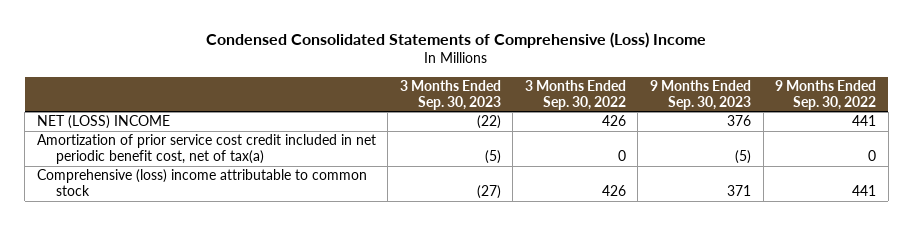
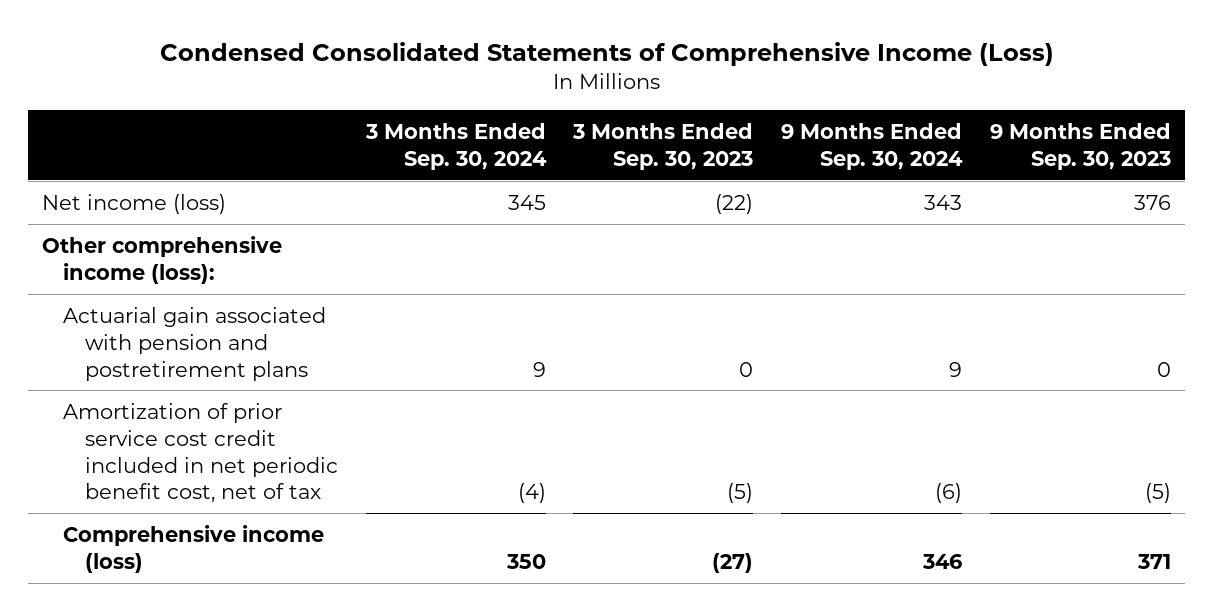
- Condensed Consolidated Statements of Comprehensive (Loss) Income
+ Condensed Consolidated Statements of Comprehensive Income (Loss)
- | 3 Months Ended Sep. 30, 2023 | 3 Months Ended Sep. 30, 2022 | 9 Months Ended Sep. 30, 2023 | 9 Months Ended Sep. 30, 2022
+ | 3 Months Ended Sep. 30, 2024 | 3 Months Ended Sep. 30, 2023 | 9 Months Ended Sep. 30, 2024 | 9 Months Ended Sep. 30, 2023
- NET (LOSS) INCOME | (22) | 426 | 376 | 441
- Amortization of prior service cost credit included in net periodic benefit cost, net of tax(a) | (5) | 0 | (5) | 0
- Comprehensive (loss) income attributable to common stock | (27) | 426 | 371 | 441
+ Net income (loss) | 345 | (22) | 343 | 376
+ Other comprehensive income (loss):
+ Actuarial gain associated with pension and postretirement plans | 9 | 0 | 9 | 0
+ Amortization of prior service cost credit included in net periodic benefit cost, net of tax | (4) | (5) | (6) | (5)
+ Comprehensive income (loss) | 350 | (27) | 346 | 371

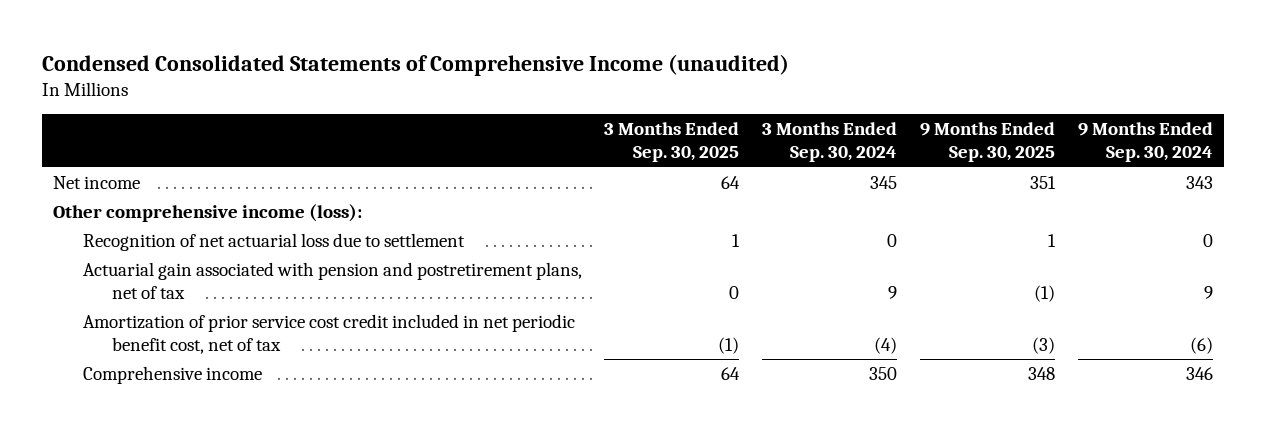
- Condensed Consolidated Statements of Comprehensive Income (Loss)
+ Condensed Consolidated Statements of Comprehensive Income (unaudited)
- | 3 Months Ended Sep. 30, 2024 | 3 Months Ended Sep. 30, 2023 | 9 Months Ended Sep. 30, 2024 | 9 Months Ended Sep. 30, 2023
+ | 3 Months Ended Sep. 30, 2025 | 3 Months Ended Sep. 30, 2024 | 9 Months Ended Sep. 30, 2025 | 9 Months Ended Sep. 30, 2024
- Net income (loss) | 345 | (22) | 343 | 376
+ Net income | 64 | 345 | 351 | 343
- Actuarial gain associated with pension and postretirement plans | 9 | 0 | 9 | 0
+ Recognition of net actuarial loss due to settlement | 1 | 0 | 1 | 0
+ Actuarial gain associated with pension and postretirement plans, net of tax | 0 | 9 | (1) | 9
- Comprehensive income (loss) | 350 | (27) | 346 | 371
+ Comprehensive income | 64 | 350 | 348 | 346

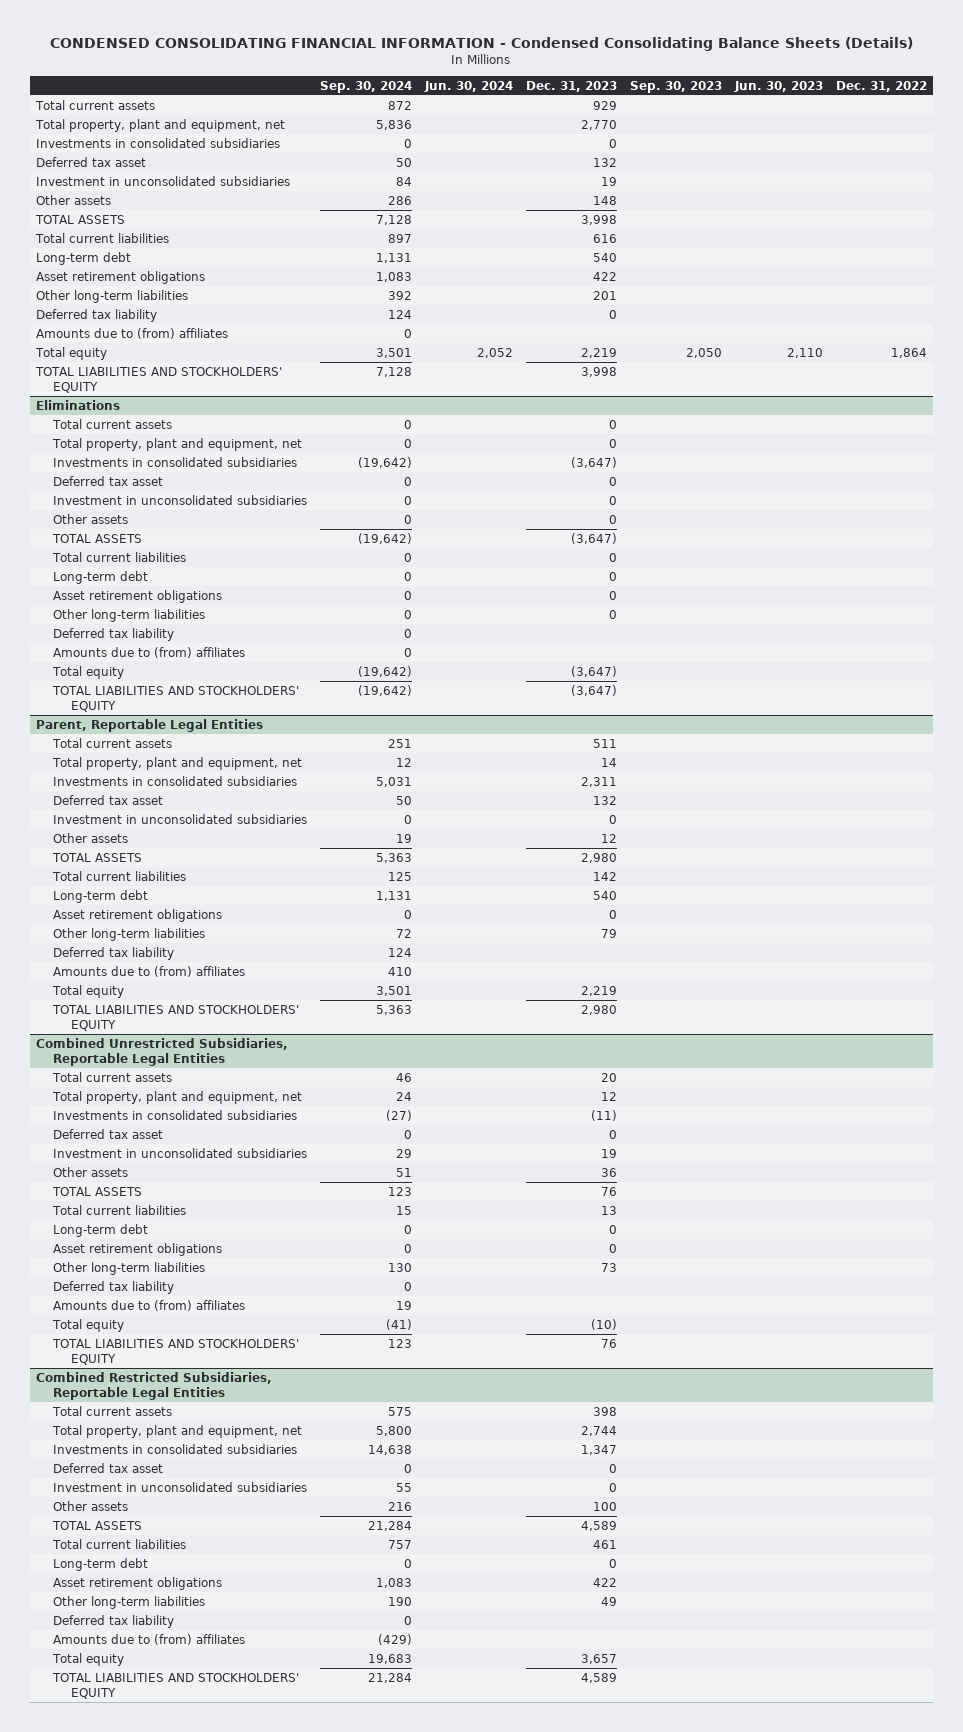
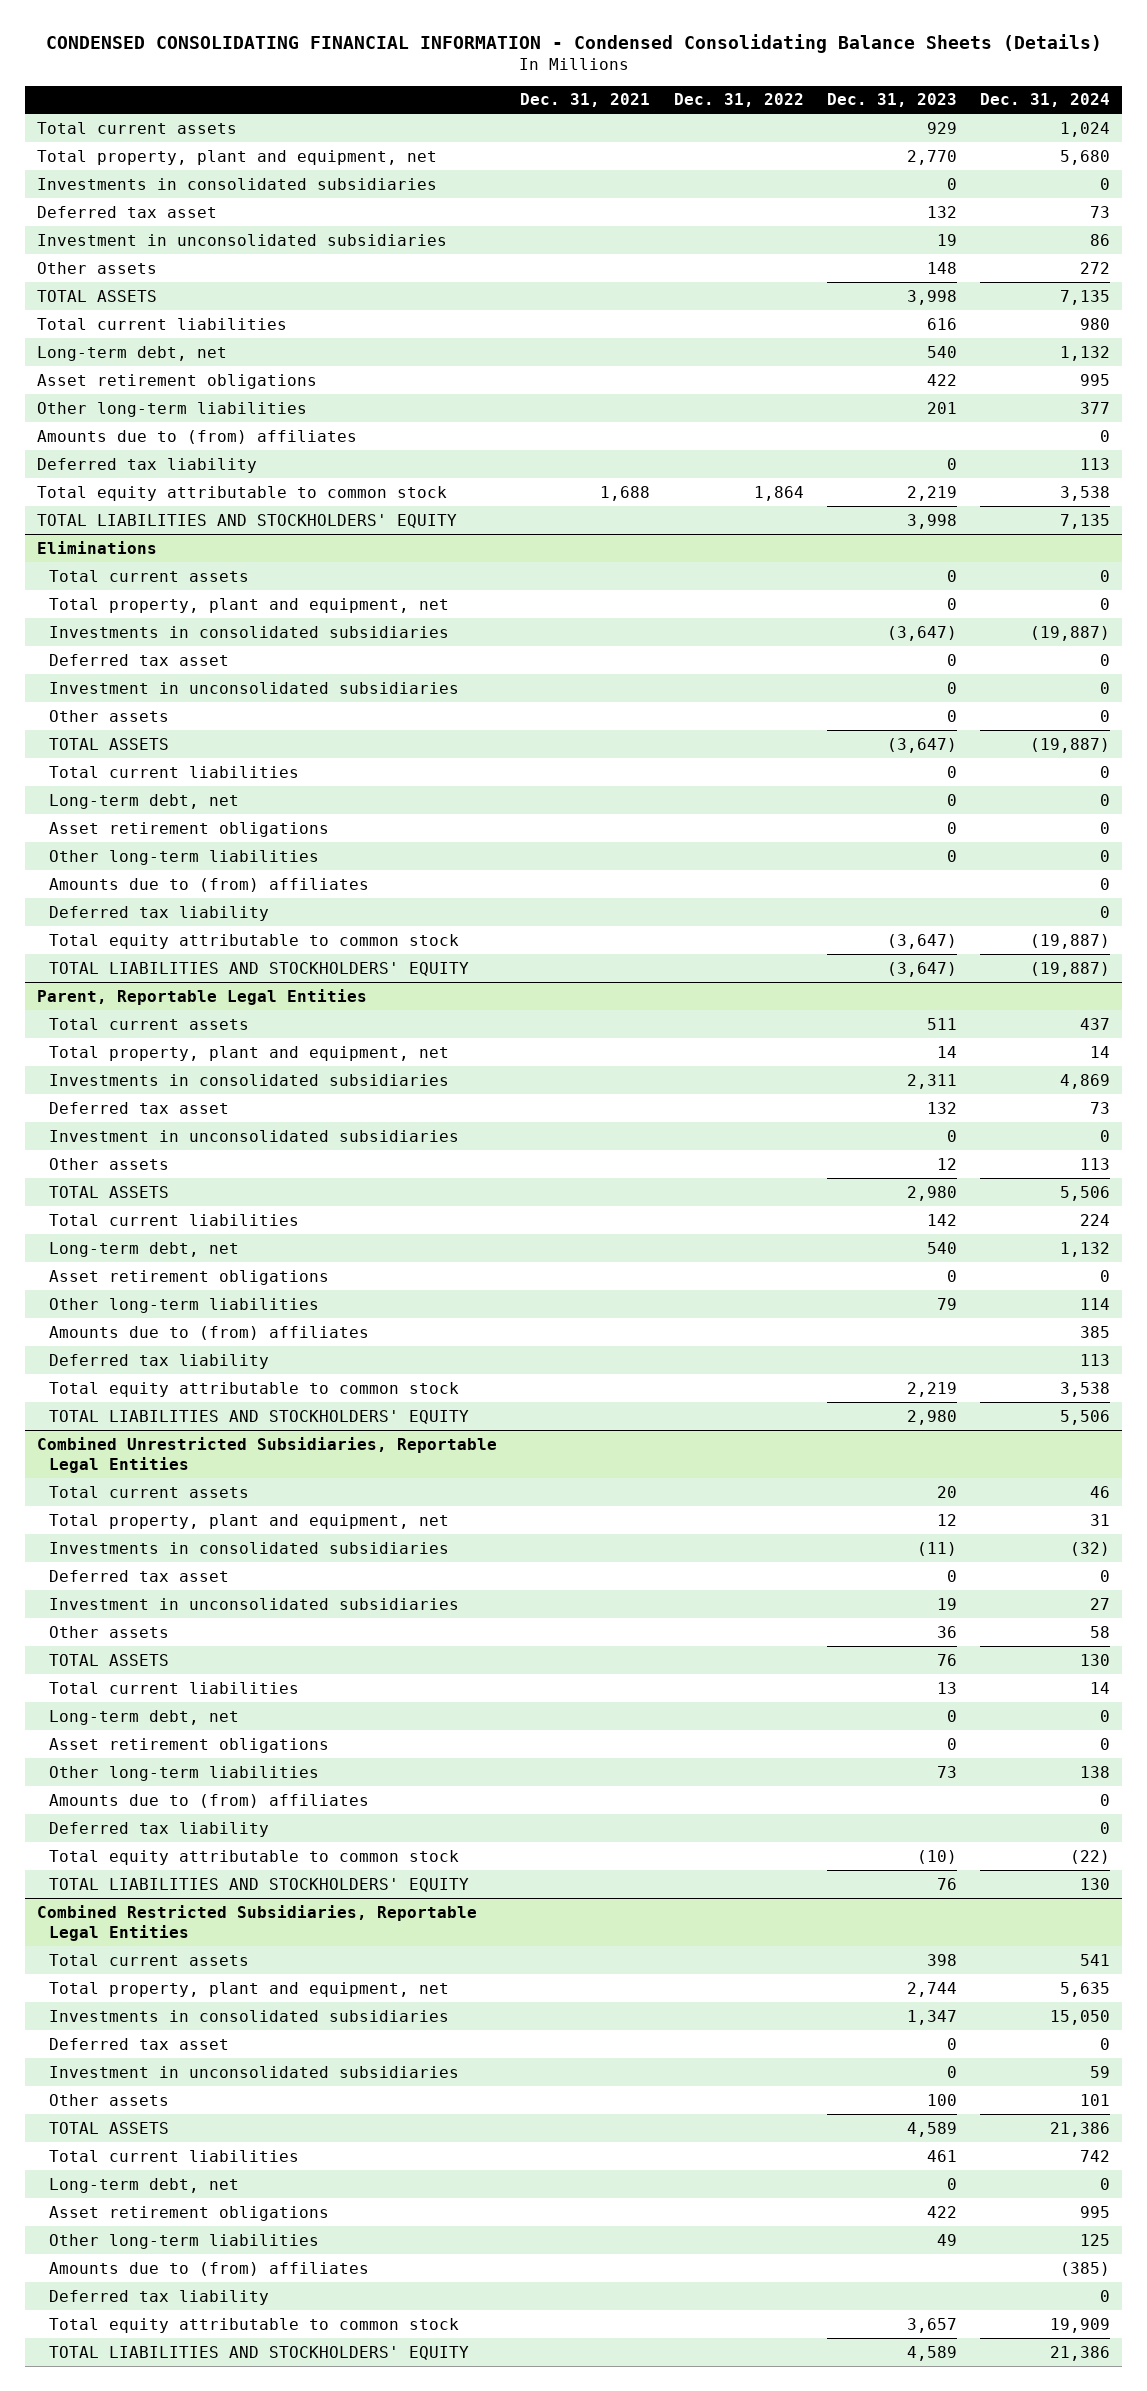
- | Sep. 30, 2024 | Jun. 30, 2024 | Dec. 31, 2023 | Sep. 30, 2023 | Jun. 30, 2023 | Dec. 31, 2022
+ | Dec. 31, 2021 | Dec. 31, 2022 | Dec. 31, 2023 | Dec. 31, 2024
- Long-term debt | 1,131 | | 540 | | |
+ Long-term debt, net | | | 540 | 1,132
- Total equity | 3,501 | 2,052 | 2,219 | 2,050 | 2,110 | 1,864
moved down: Deferred tax liability | | | 0 | 113
+ Total equity attributable to common stock | 1,688 | 1,864 | 2,219 | 3,538
@ Eliminations
- Long-term debt | 0 | | 0 | | |
+ Long-term debt, net | | | 0 | 0
- Total equity | (19,642) | | (3,647) | | |
moved down: Deferred tax liability | | | | 0
+ Total equity attributable to common stock | | | (3,647) | (19,887)
@ Parent, Reportable Legal Entities
- Long-term debt | 1,131 | | 540 | | |
+ Long-term debt, net | | | 540 | 1,132
- Total equity | 3,501 | | 2,219 | | |
moved down: Deferred tax liability | | | | 113
+ Total equity attributable to common stock | | | 2,219 | 3,538
@ Combined Unrestricted Subsidiaries, Reportable Legal Entities
- Long-term debt | 0 | | 0 | | |
+ Long-term debt, net | | | 0 | 0
- Total equity | (41) | | (10) | | |
moved down: Deferred tax liability | | | | 0
+ Total equity attributable to common stock | | | (10) | (22)
@ Combined Restricted Subsidiaries, Reportable Legal Entities
- Long-term debt | 0 | | 0 | | |
+ Long-term debt, net | | | 0 | 0
- Total equity | 19,683 | | 3,657 | | |
moved down: Deferred tax liability | | | | 0
+ Total equity attributable to common stock | | | 3,657 | 19,909

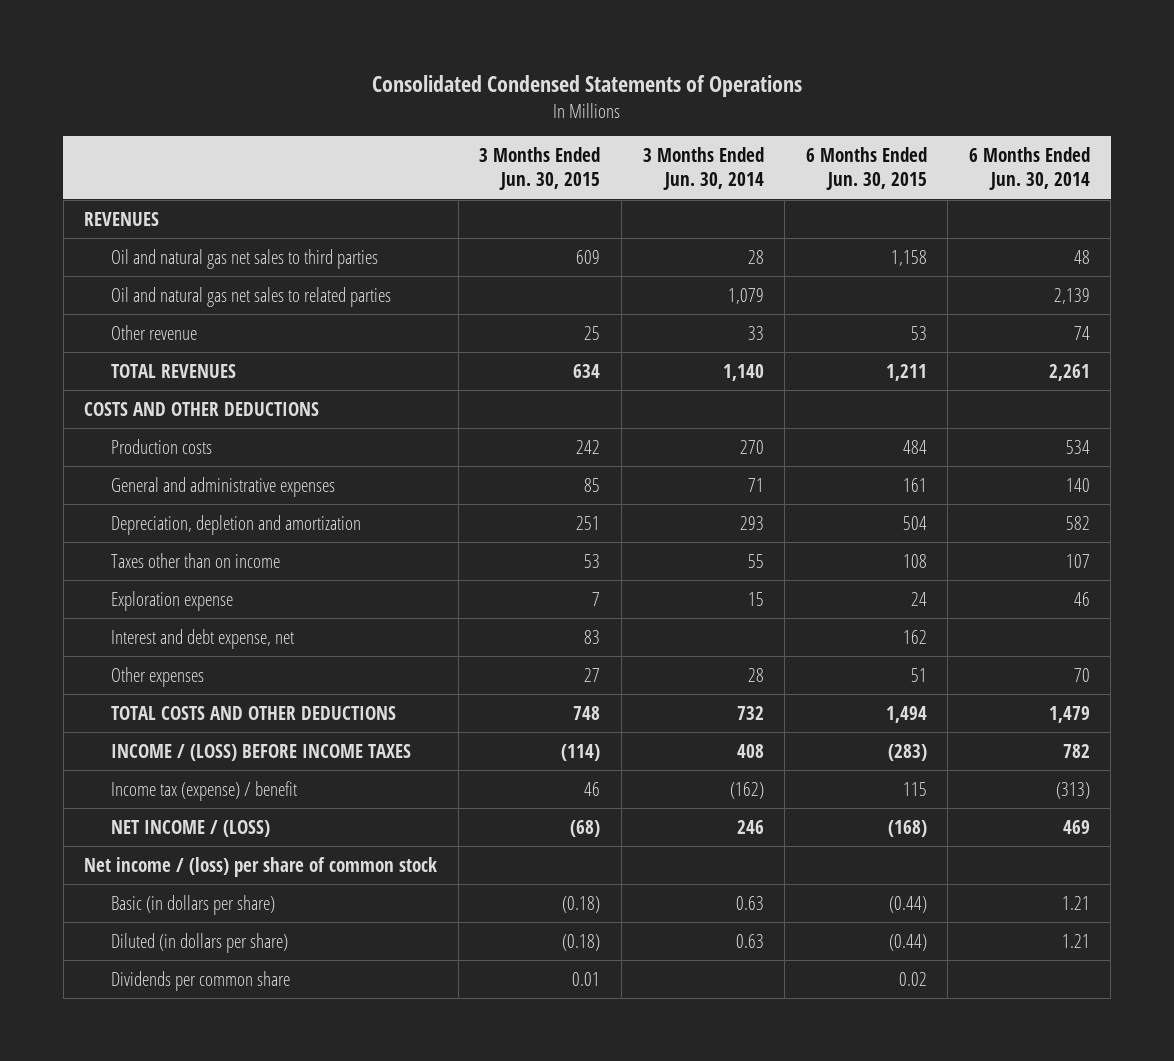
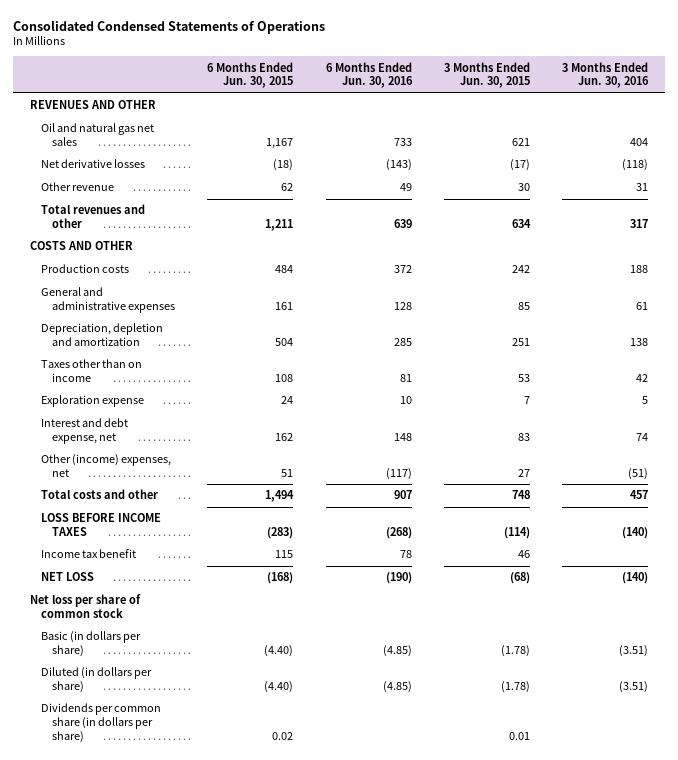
- | 3 Months Ended Jun. 30, 2015 | 3 Months Ended Jun. 30, 2014 | 6 Months Ended Jun. 30, 2015 | 6 Months Ended Jun. 30, 2014
+ | 6 Months Ended Jun. 30, 2015 | 6 Months Ended Jun. 30, 2016 | 3 Months Ended Jun. 30, 2015 | 3 Months Ended Jun. 30, 2016
- REVENUES
- Oil and natural gas net sales to third parties | 609 | 28 | 1,158 | 48
- Oil and natural gas net sales to related parties | | 1,079 | | 2,139
- Other revenue | 25 | 33 | 53 | 74
- TOTAL REVENUES | 634 | 1,140 | 1,211 | 2,261
- COSTS AND OTHER DEDUCTIONS
+ REVENUES AND OTHER
+ Oil and natural gas net sales | 1,167 | 733 | 621 | 404
+ Net derivative losses | (18) | (143) | (17) | (118)
+ Other revenue | 62 | 49 | 30 | 31
+ Total revenues and other | 1,211 | 639 | 634 | 317
+ COSTS AND OTHER
- Other expenses | 27 | 28 | 51 | 70
- TOTAL COSTS AND OTHER DEDUCTIONS | 748 | 732 | 1,494 | 1,479
- INCOME / (LOSS) BEFORE INCOME TAXES | (114) | 408 | (283) | 782
- Income tax (expense) / benefit | 46 | (162) | 115 | (313)
- NET INCOME / (LOSS) | (68) | 246 | (168) | 469
- Net income / (loss) per share of common stock
- Basic (in dollars per share) | (0.18) | 0.63 | (0.44) | 1.21
- Diluted (in dollars per share) | (0.18) | 0.63 | (0.44) | 1.21
- Dividends per common share | 0.01 | | 0.02 |
+ Other (income) expenses, net | 51 | (117) | 27 | (51)
+ Total costs and other | 1,494 | 907 | 748 | 457
+ LOSS BEFORE INCOME TAXES | (283) | (268) | (114) | (140)
+ Income tax benefit | 115 | 78 | 46 |
+ NET LOSS | (168) | (190) | (68) | (140)
+ Net loss per share of common stock
+ Basic (in dollars per share) | (4.40) | (4.85) | (1.78) | (3.51)
+ Diluted (in dollars per share) | (4.40) | (4.85) | (1.78) | (3.51)
+ Dividends per common share (in dollars per share) | 0.02 | | 0.01 |

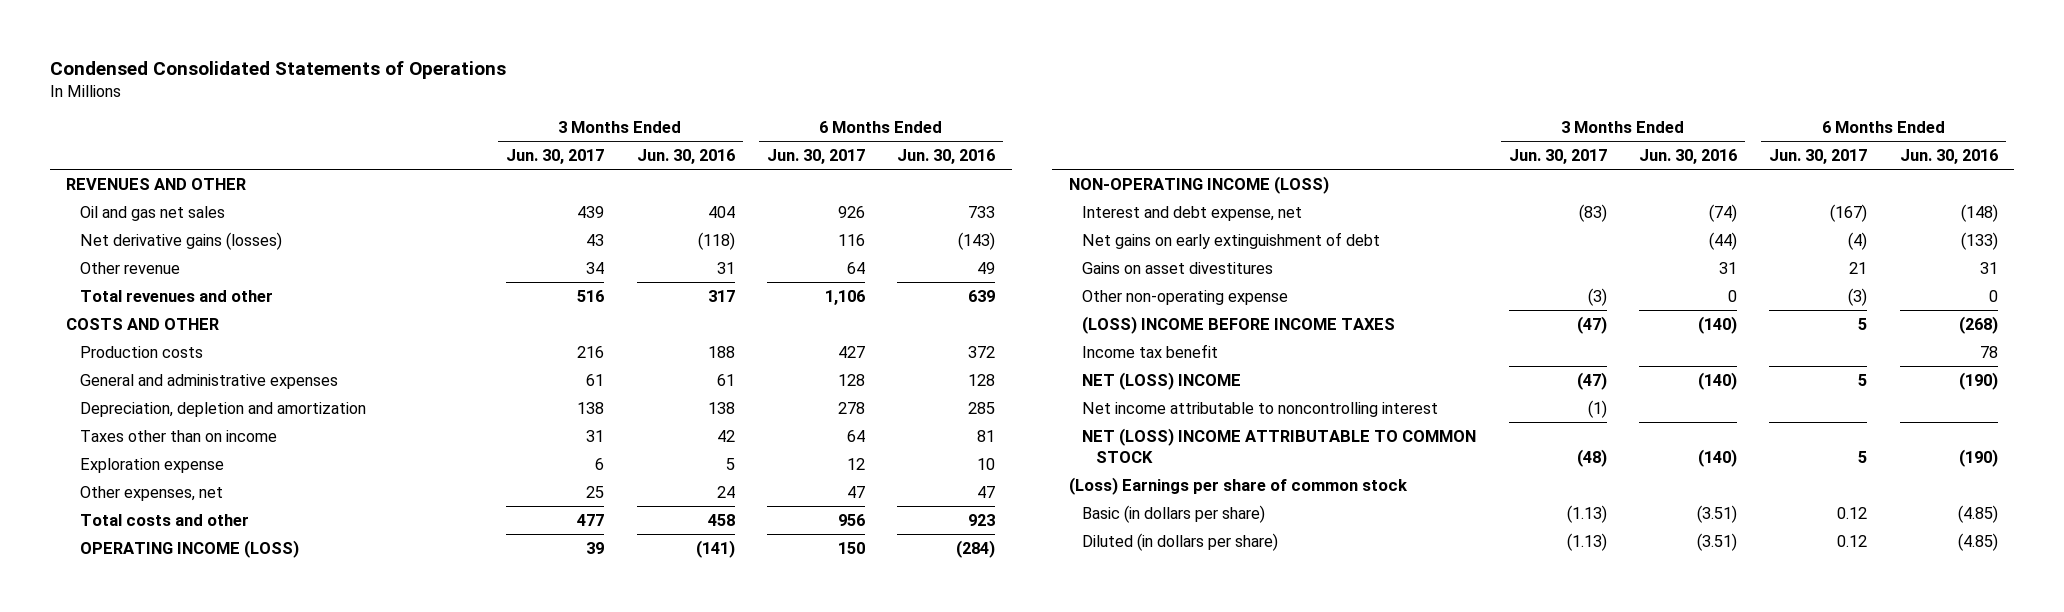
- Consolidated Condensed Statements of Operations
+ Condensed Consolidated Statements of Operations
- | 6 Months Ended Jun. 30, 2015 | 6 Months Ended Jun. 30, 2016 | 3 Months Ended Jun. 30, 2015 | 3 Months Ended Jun. 30, 2016
+ | 3 Months Ended Jun. 30, 2017 | 3 Months Ended Jun. 30, 2016 | 6 Months Ended Jun. 30, 2017 | 6 Months Ended Jun. 30, 2016
- Oil and natural gas net sales | 1,167 | 733 | 621 | 404
- Net derivative losses | (18) | (143) | (17) | (118)
+ Oil and gas net sales | 439 | 404 | 926 | 733
+ Net derivative gains (losses) | 43 | (118) | 116 | (143)
- Interest and debt expense, net | 162 | 148 | 83 | 74
- Other (income) expenses, net | 51 | (117) | 27 | (51)
- Total costs and other | 1,494 | 907 | 748 | 457
- LOSS BEFORE INCOME TAXES | (283) | (268) | (114) | (140)
+ Other expenses, net | 25 | 24 | 47 | 47
+ Total costs and other | 477 | 458 | 956 | 923
+ OPERATING INCOME (LOSS) | 39 | (141) | 150 | (284)
+ NON-OPERATING INCOME (LOSS)
+ Interest and debt expense, net | (83) | (74) | (167) | (148)
+ Net gains on early extinguishment of debt | | (44) | (4) | (133)
+ Gains on asset divestitures | | 31 | 21 | 31
+ Other non-operating expense | (3) | 0 | (3) | 0
+ (LOSS) INCOME BEFORE INCOME TAXES | (47) | (140) | 5 | (268)
- NET LOSS | (168) | (190) | (68) | (140)
- Net loss per share of common stock
+ NET (LOSS) INCOME | (47) | (140) | 5 | (190)
+ Net income attributable to noncontrolling interest | (1) | | |
+ NET (LOSS) INCOME ATTRIBUTABLE TO COMMON STOCK | (48) | (140) | 5 | (190)
+ (Loss) Earnings per share of common stock
- Dividends per common share (in dollars per share) | 0.02 | | 0.01 |

